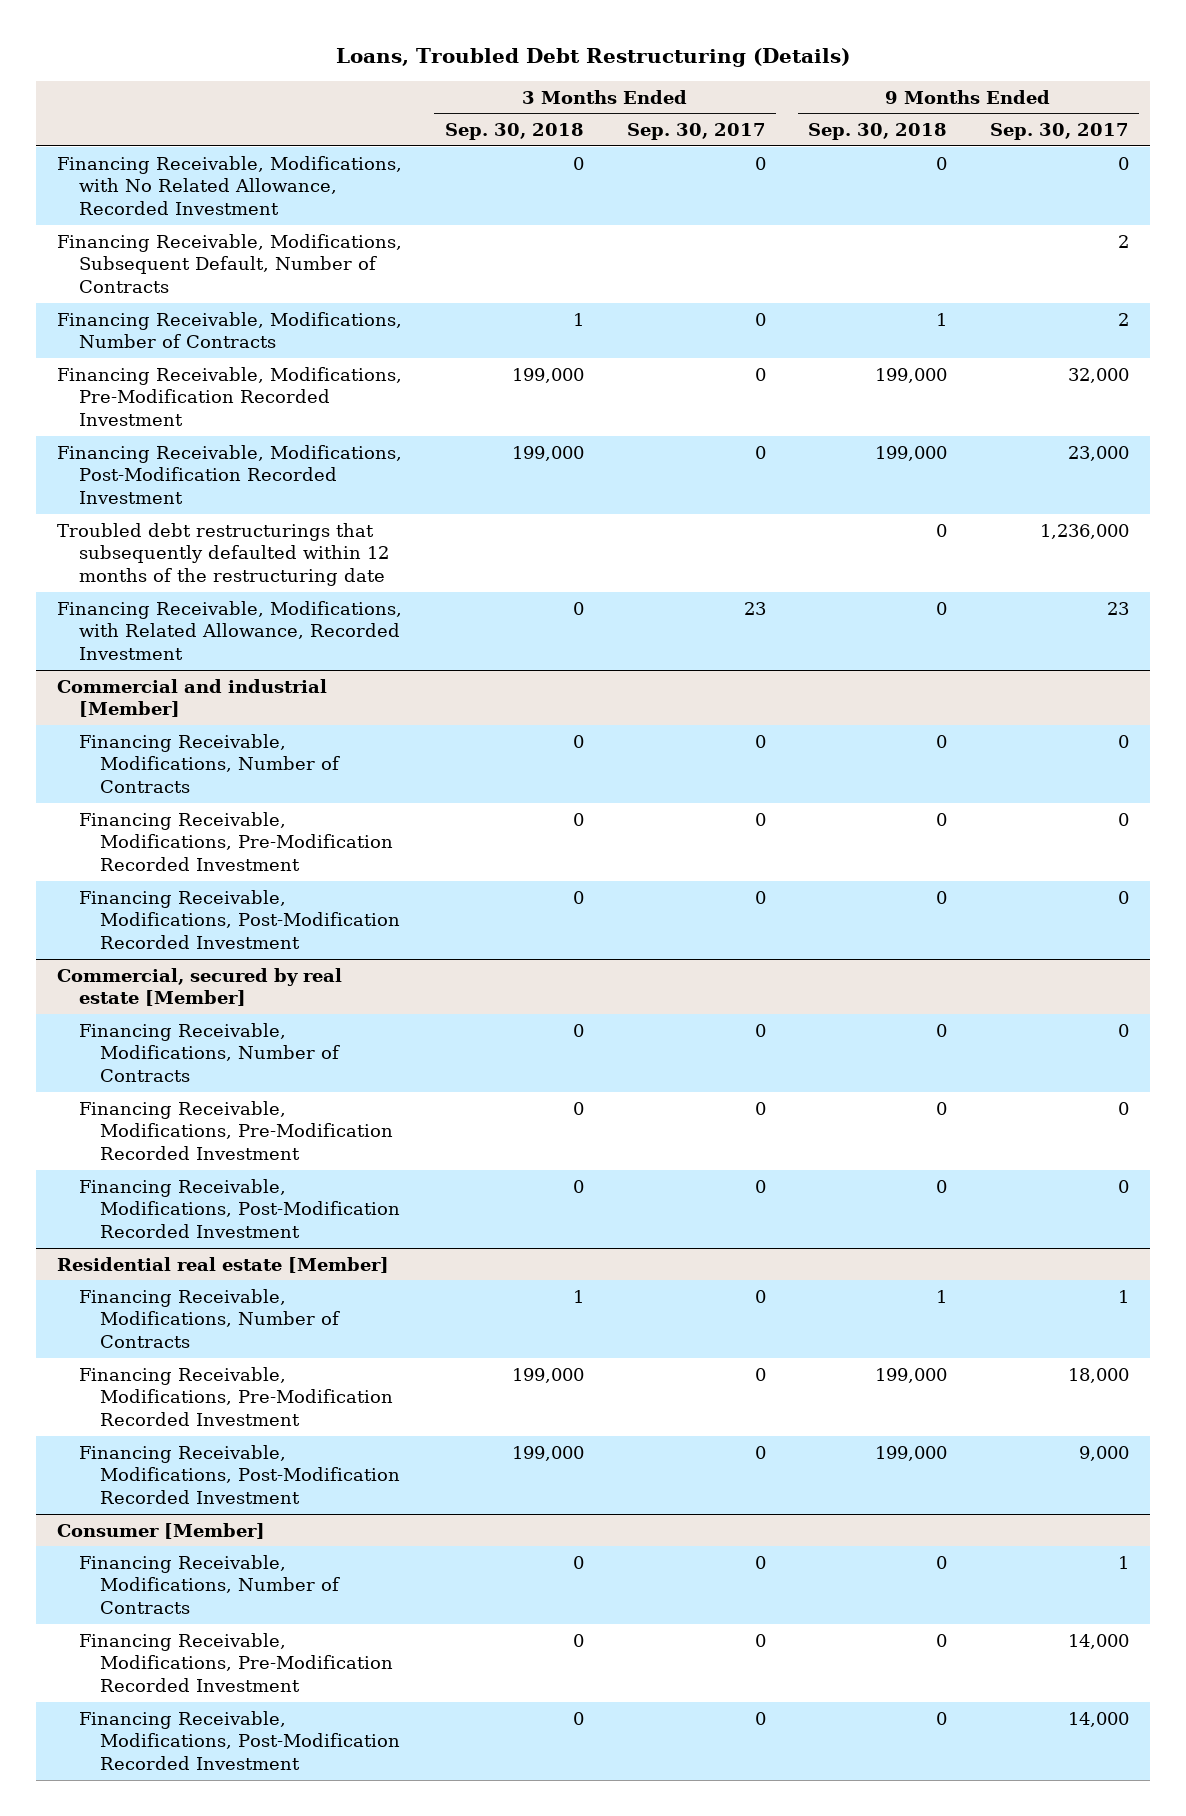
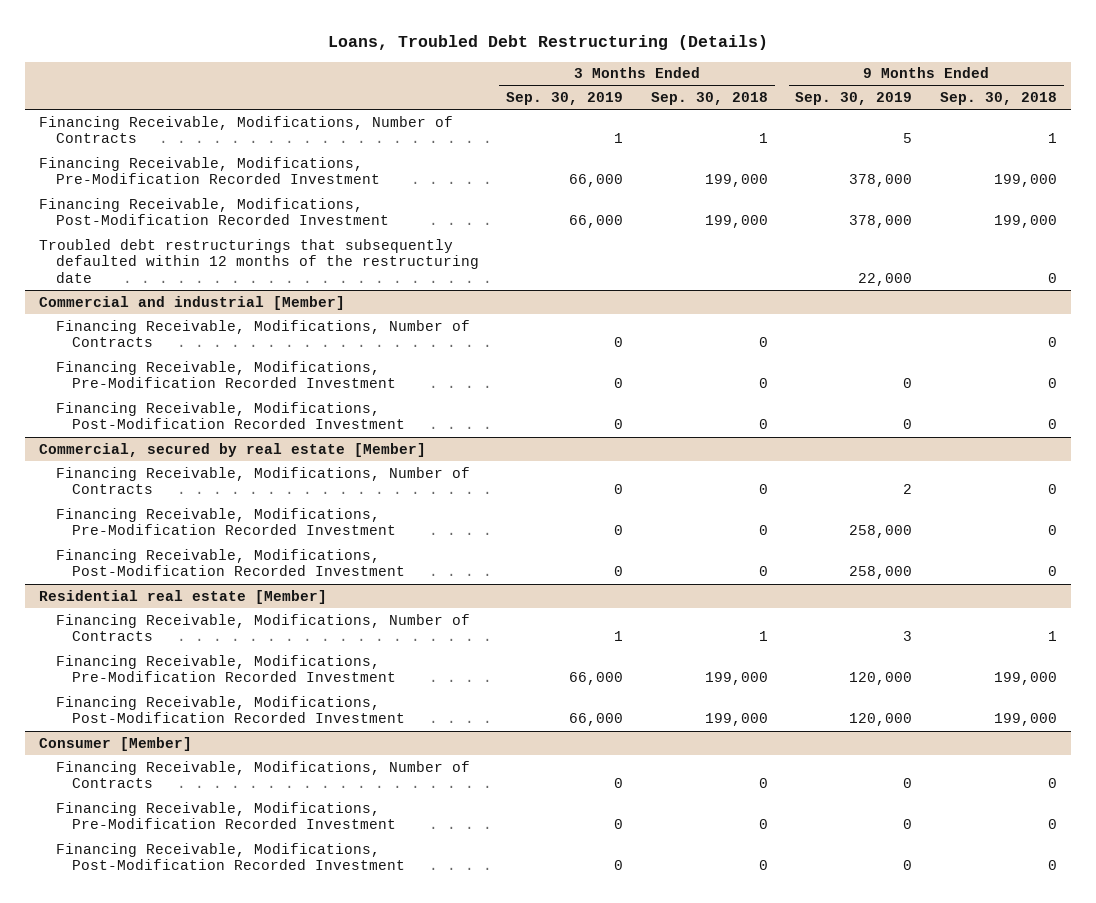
- | 3 Months Ended Sep. 30, 2018 | 3 Months Ended Sep. 30, 2017 | 9 Months Ended Sep. 30, 2018 | 9 Months Ended Sep. 30, 2017
+ | 3 Months Ended Sep. 30, 2019 | 3 Months Ended Sep. 30, 2018 | 9 Months Ended Sep. 30, 2019 | 9 Months Ended Sep. 30, 2018
- Financing Receivable, Modifications, with No Related Allowance, Recorded Investment | 0 | 0 | 0 | 0
- Financing Receivable, Modifications, Subsequent Default, Number of Contracts | | | | 2
- Financing Receivable, Modifications, with Related Allowance, Recorded Investment | 0 | 23 | 0 | 23

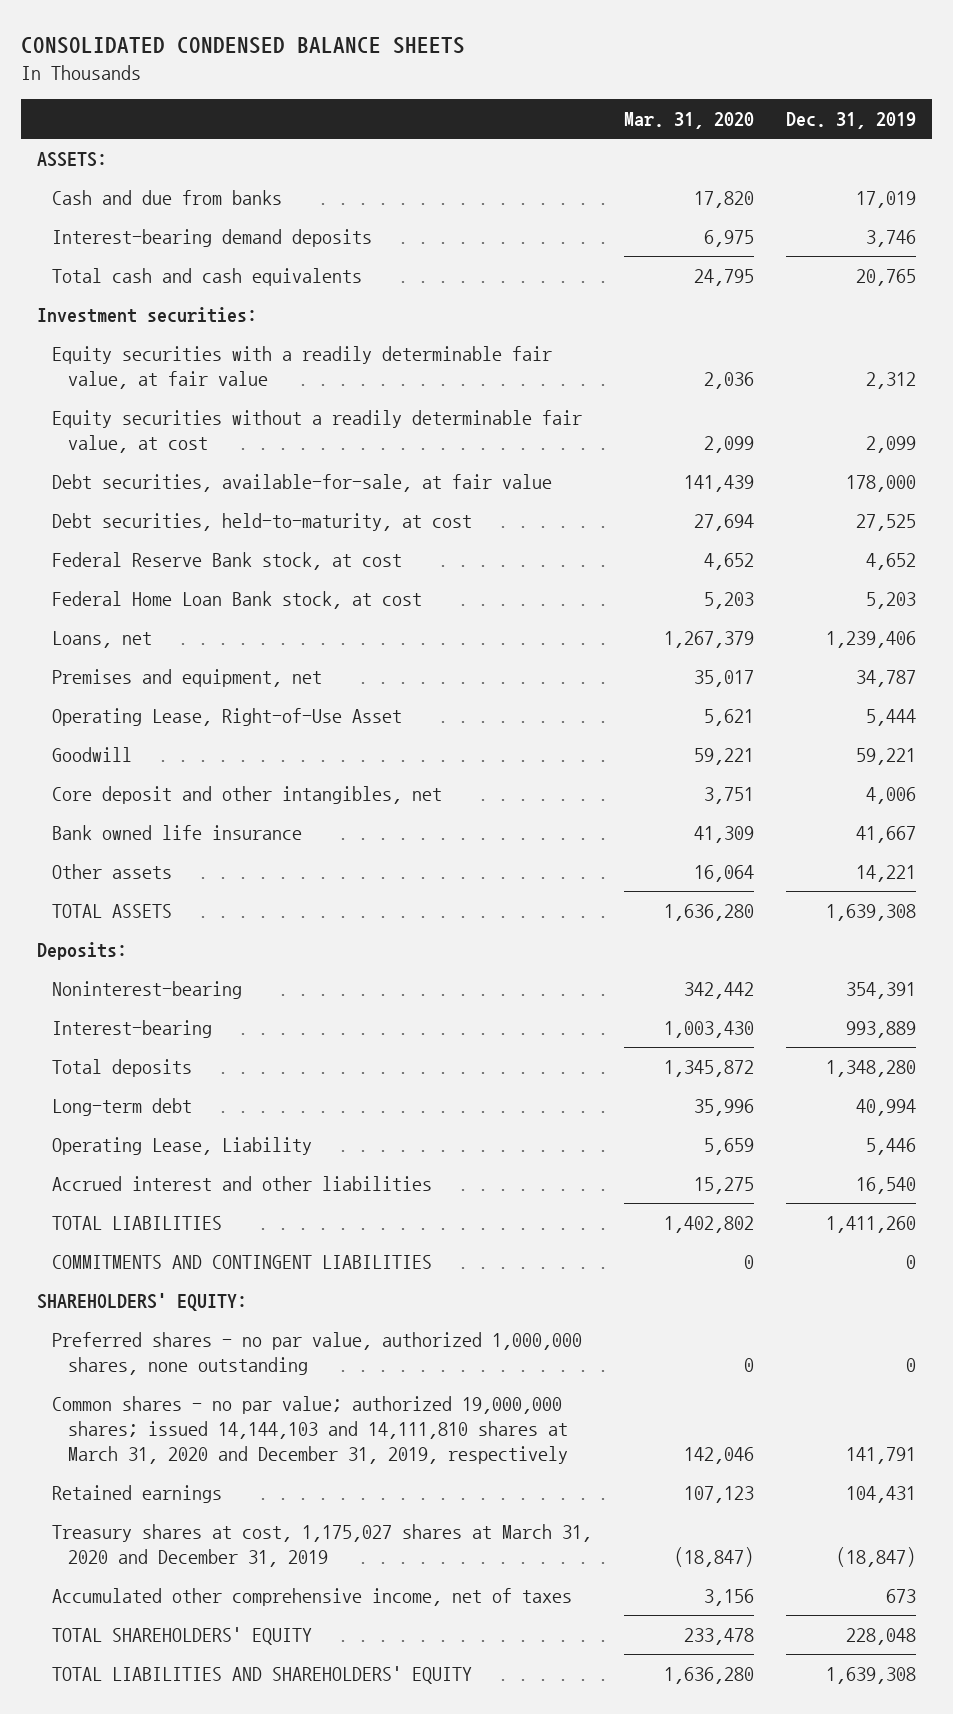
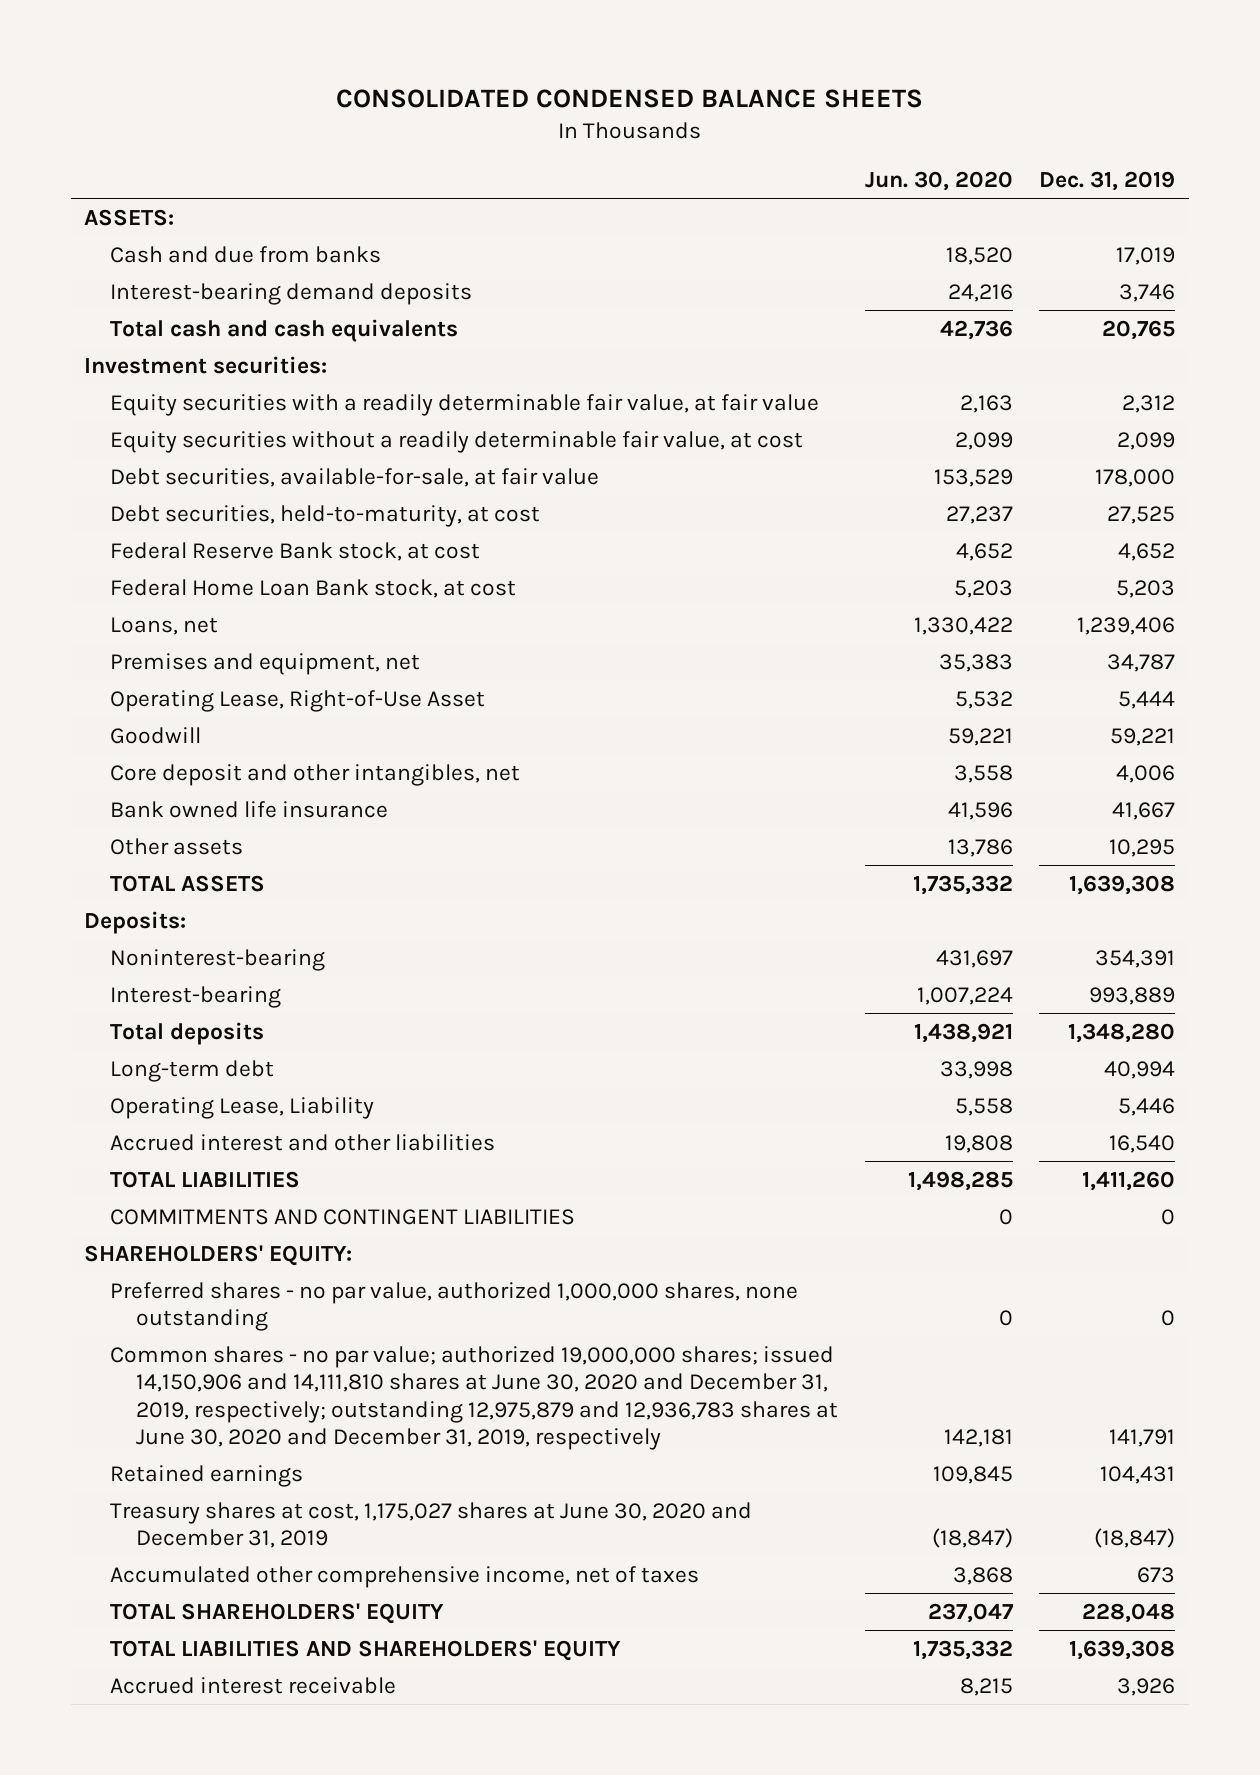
- | Mar. 31, 2020 | Dec. 31, 2019
+ | Jun. 30, 2020 | Dec. 31, 2019
- Other assets | 16,064 | 14,221
+ Other assets | 13,786 | 10,295
- Common shares - no par value; authorized 19,000,000 shares; issued 14,144,103 and 14,111,810 shares at March 31, 2020 and December 31, 2019, respectively | 142,046 | 141,791
+ Common shares - no par value; authorized 19,000,000 shares; issued 14,150,906 and 14,111,810 shares at June 30, 2020 and December 31, 2019, respectively; outstanding 12,975,879 and 12,936,783 shares at June 30, 2020 and December 31, 2019, respectively | 142,181 | 141,791
- Treasury shares at cost, 1,175,027 shares at March 31, 2020 and December 31, 2019 | (18,847) | (18,847)
+ Treasury shares at cost, 1,175,027 shares at June 30, 2020 and December 31, 2019 | (18,847) | (18,847)
+ Accrued interest receivable | 8,215 | 3,926

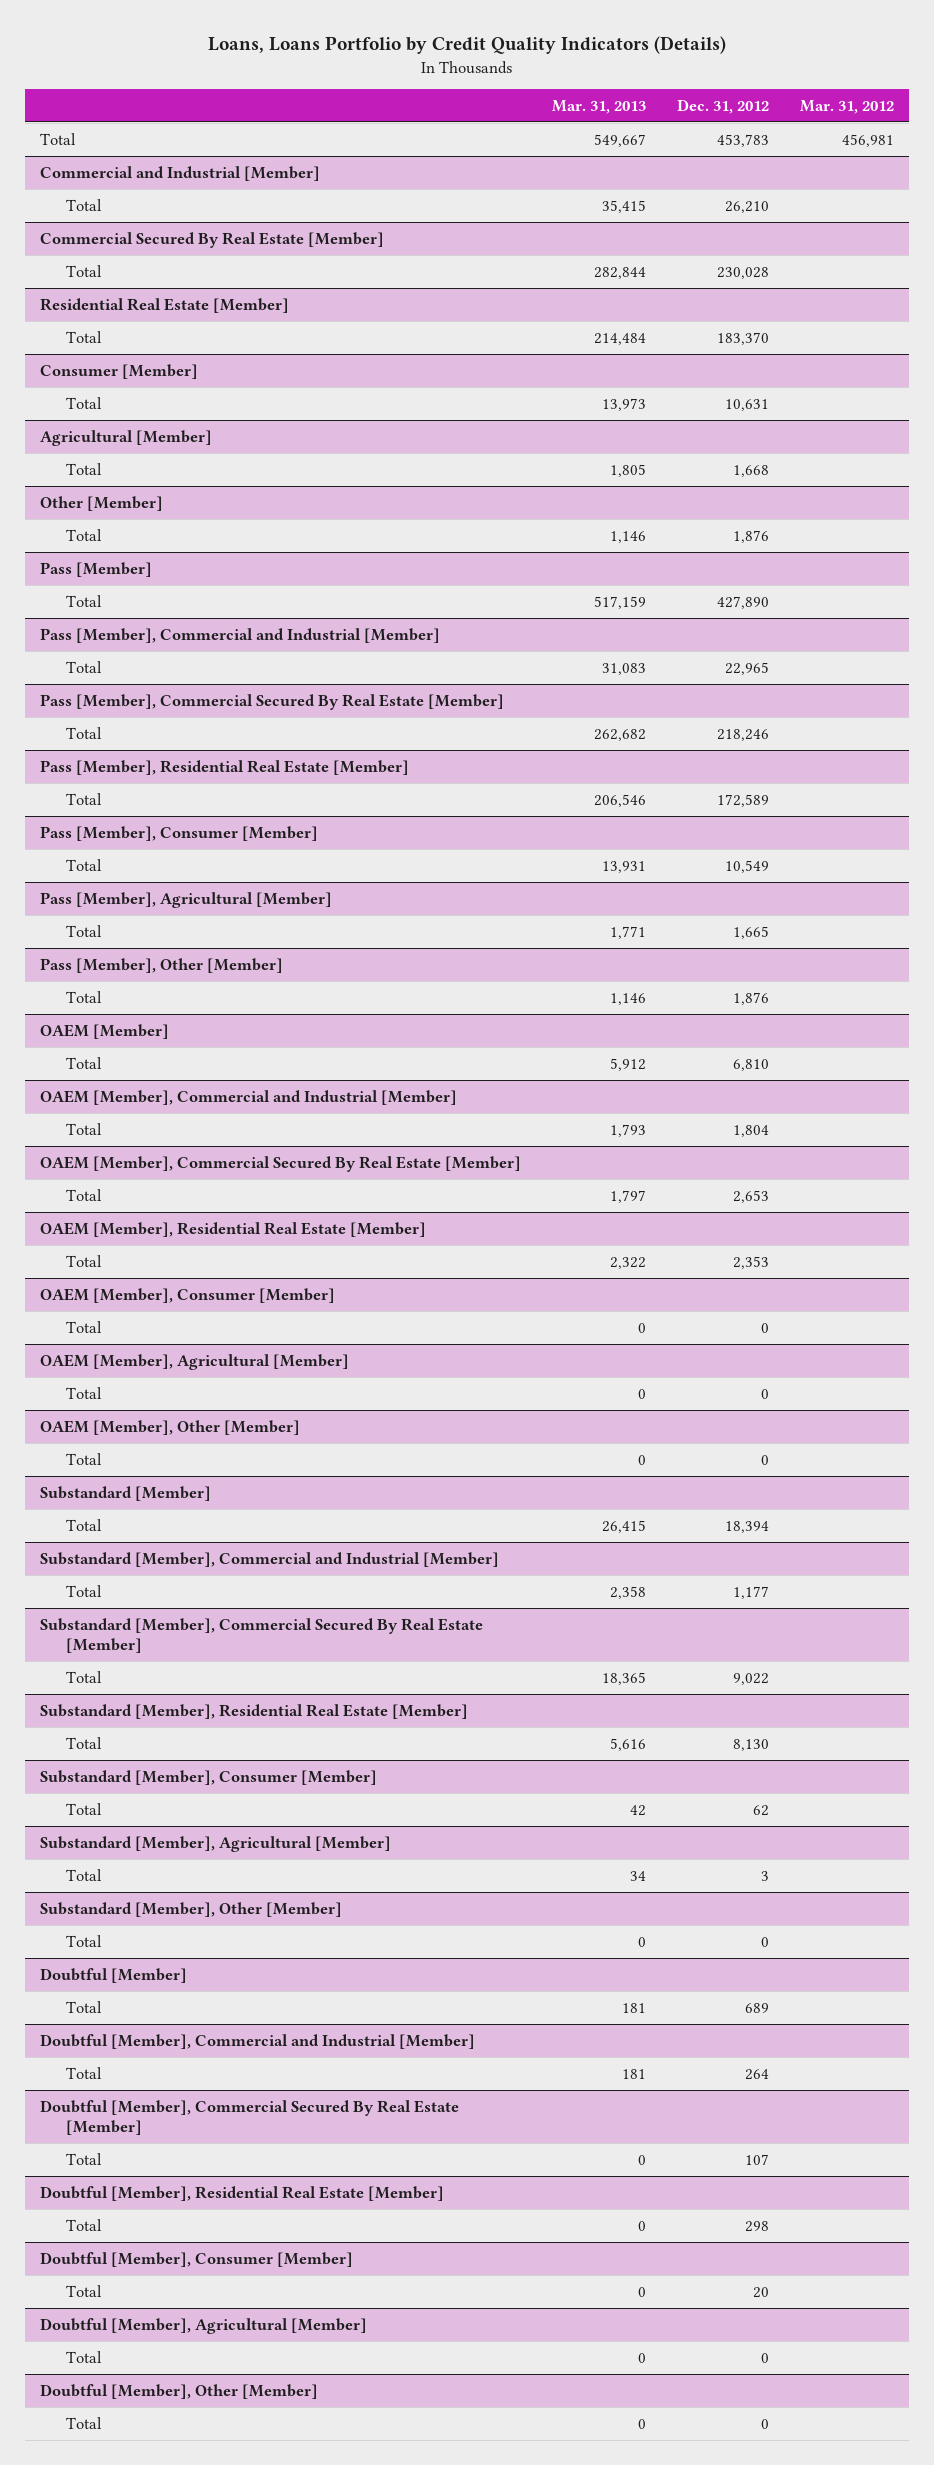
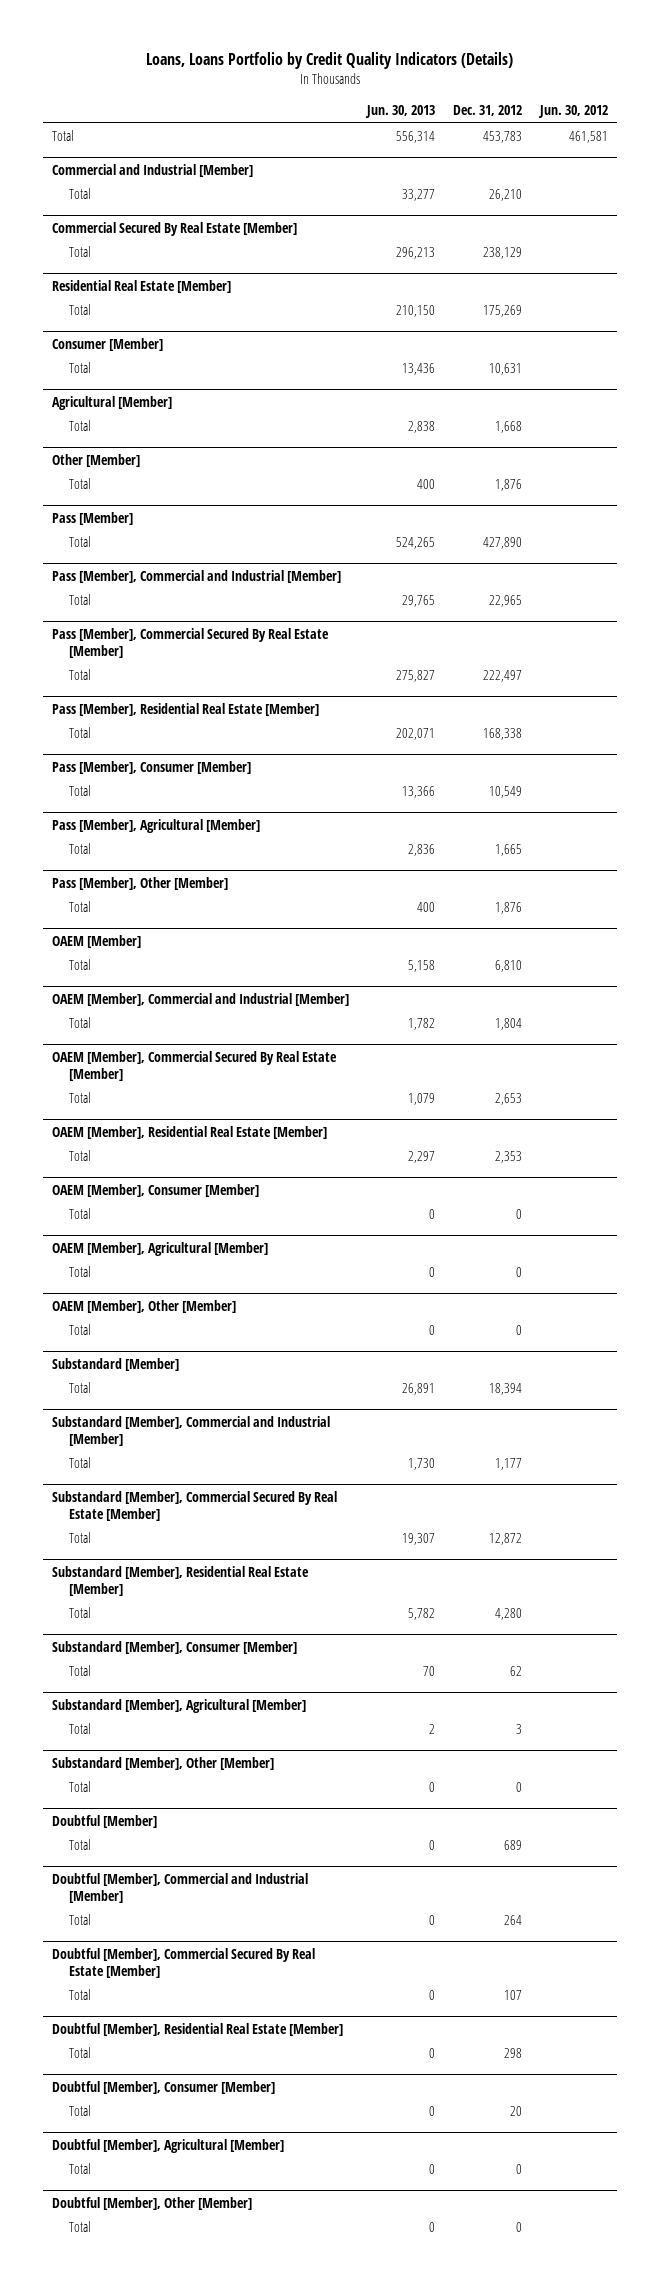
- | Mar. 31, 2013 | Dec. 31, 2012 | Mar. 31, 2012
+ | Jun. 30, 2013 | Dec. 31, 2012 | Jun. 30, 2012
@ Commercial Secured By Real Estate [Member]
- Total | 282,844 | 230,028 |
+ Total | 296,213 | 238,129 |
@ Residential Real Estate [Member]
- Total | 214,484 | 183,370 |
+ Total | 210,150 | 175,269 |
@ Pass [Member], Commercial Secured By Real Estate [Member]
- Total | 262,682 | 218,246 |
+ Total | 275,827 | 222,497 |
@ Pass [Member], Residential Real Estate [Member]
- Total | 206,546 | 172,589 |
+ Total | 202,071 | 168,338 |
@ Substandard [Member], Commercial Secured By Real Estate [Member]
- Total | 18,365 | 9,022 |
+ Total | 19,307 | 12,872 |
@ Substandard [Member], Residential Real Estate [Member]
- Total | 5,616 | 8,130 |
+ Total | 5,782 | 4,280 |

